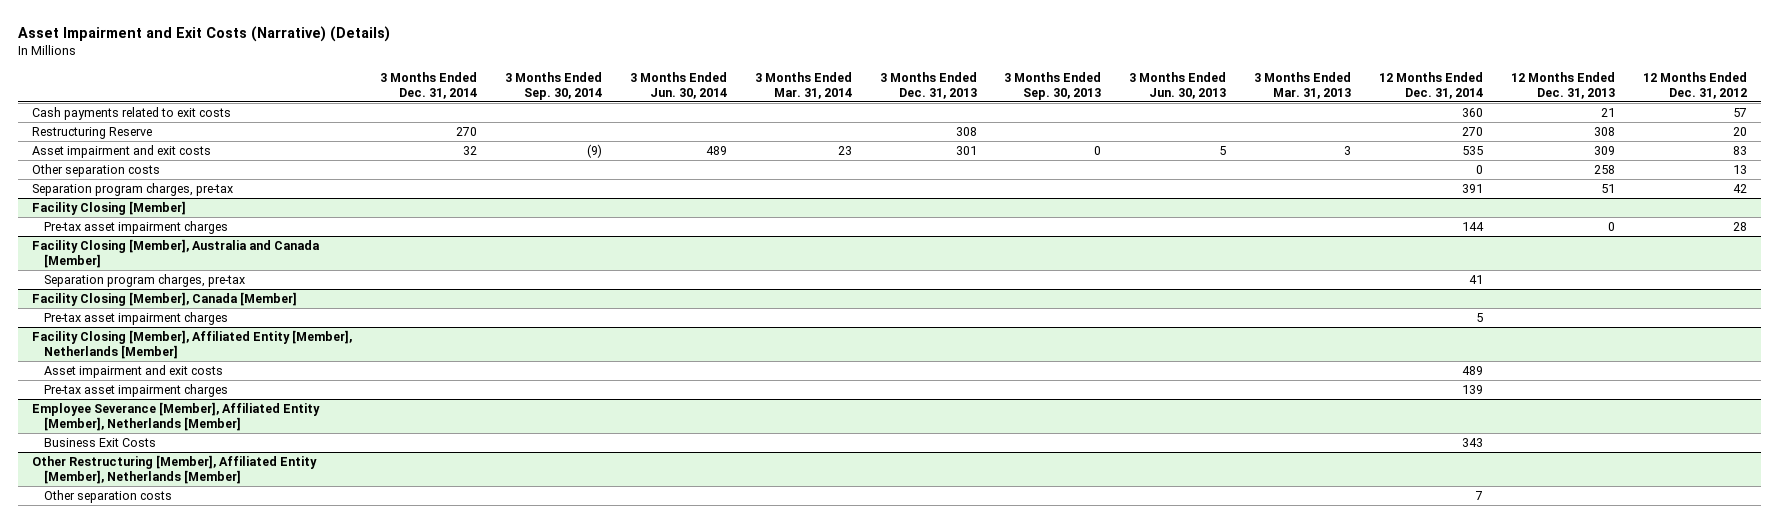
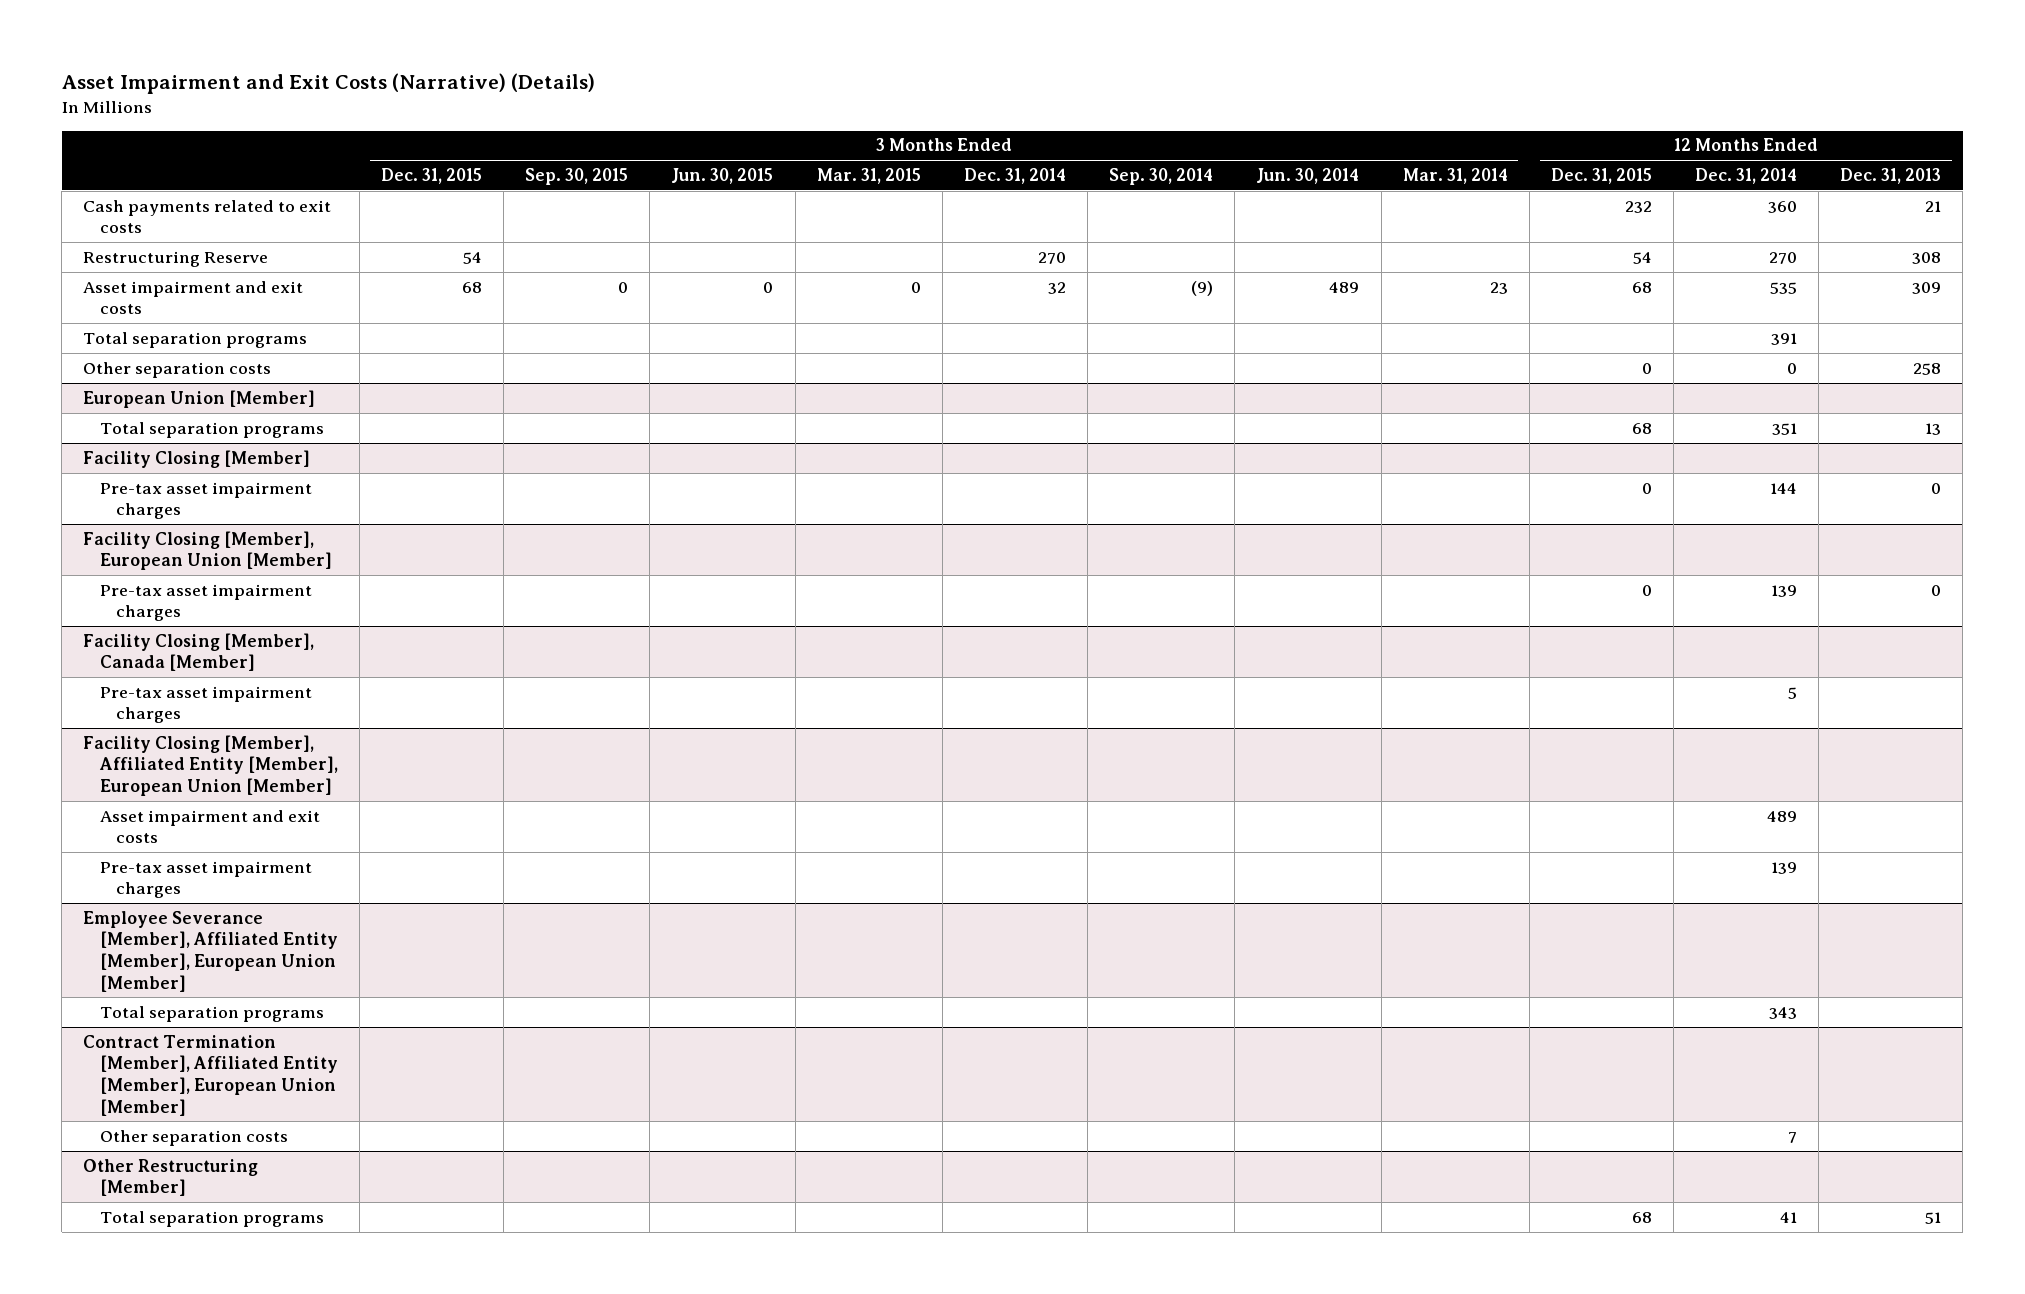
- | 3 Months Ended Dec. 31, 2014 | 3 Months Ended Sep. 30, 2014 | 3 Months Ended Jun. 30, 2014 | 3 Months Ended Mar. 31, 2014 | 3 Months Ended Dec. 31, 2013 | 3 Months Ended Sep. 30, 2013 | 3 Months Ended Jun. 30, 2013 | 3 Months Ended Mar. 31, 2013 | 12 Months Ended Dec. 31, 2014 | 12 Months Ended Dec. 31, 2013 | 12 Months Ended Dec. 31, 2012
+ | 3 Months Ended Dec. 31, 2015 | 3 Months Ended Sep. 30, 2015 | 3 Months Ended Jun. 30, 2015 | 3 Months Ended Mar. 31, 2015 | 3 Months Ended Dec. 31, 2014 | 3 Months Ended Sep. 30, 2014 | 3 Months Ended Jun. 30, 2014 | 3 Months Ended Mar. 31, 2014 | 12 Months Ended Dec. 31, 2015 | 12 Months Ended Dec. 31, 2014 | 12 Months Ended Dec. 31, 2013
+ Total separation programs | | | | | | | | | | 391 |
- Separation program charges, pre-tax | | | | | | | | | 391 | 51 | 42
+ European Union [Member]
+ Total separation programs | | | | | | | | | 68 | 351 | 13
- Facility Closing [Member], Australia and Canada [Member]
- Separation program charges, pre-tax | | | | | | | | | 41 | |
+ Facility Closing [Member], European Union [Member]
+ Pre-tax asset impairment charges | | | | | | | | | 0 | 139 | 0
- Facility Closing [Member], Affiliated Entity [Member], Netherlands [Member]
+ Facility Closing [Member], Affiliated Entity [Member], European Union [Member]
- Employee Severance [Member], Affiliated Entity [Member], Netherlands [Member]
- Business Exit Costs | | | | | | | | | 343 | |
- Other Restructuring [Member], Affiliated Entity [Member], Netherlands [Member]
+ Employee Severance [Member], Affiliated Entity [Member], European Union [Member]
+ Total separation programs | | | | | | | | | | 343 |
+ Contract Termination [Member], Affiliated Entity [Member], European Union [Member]
+ Other Restructuring [Member]
+ Total separation programs | | | | | | | | | 68 | 41 | 51

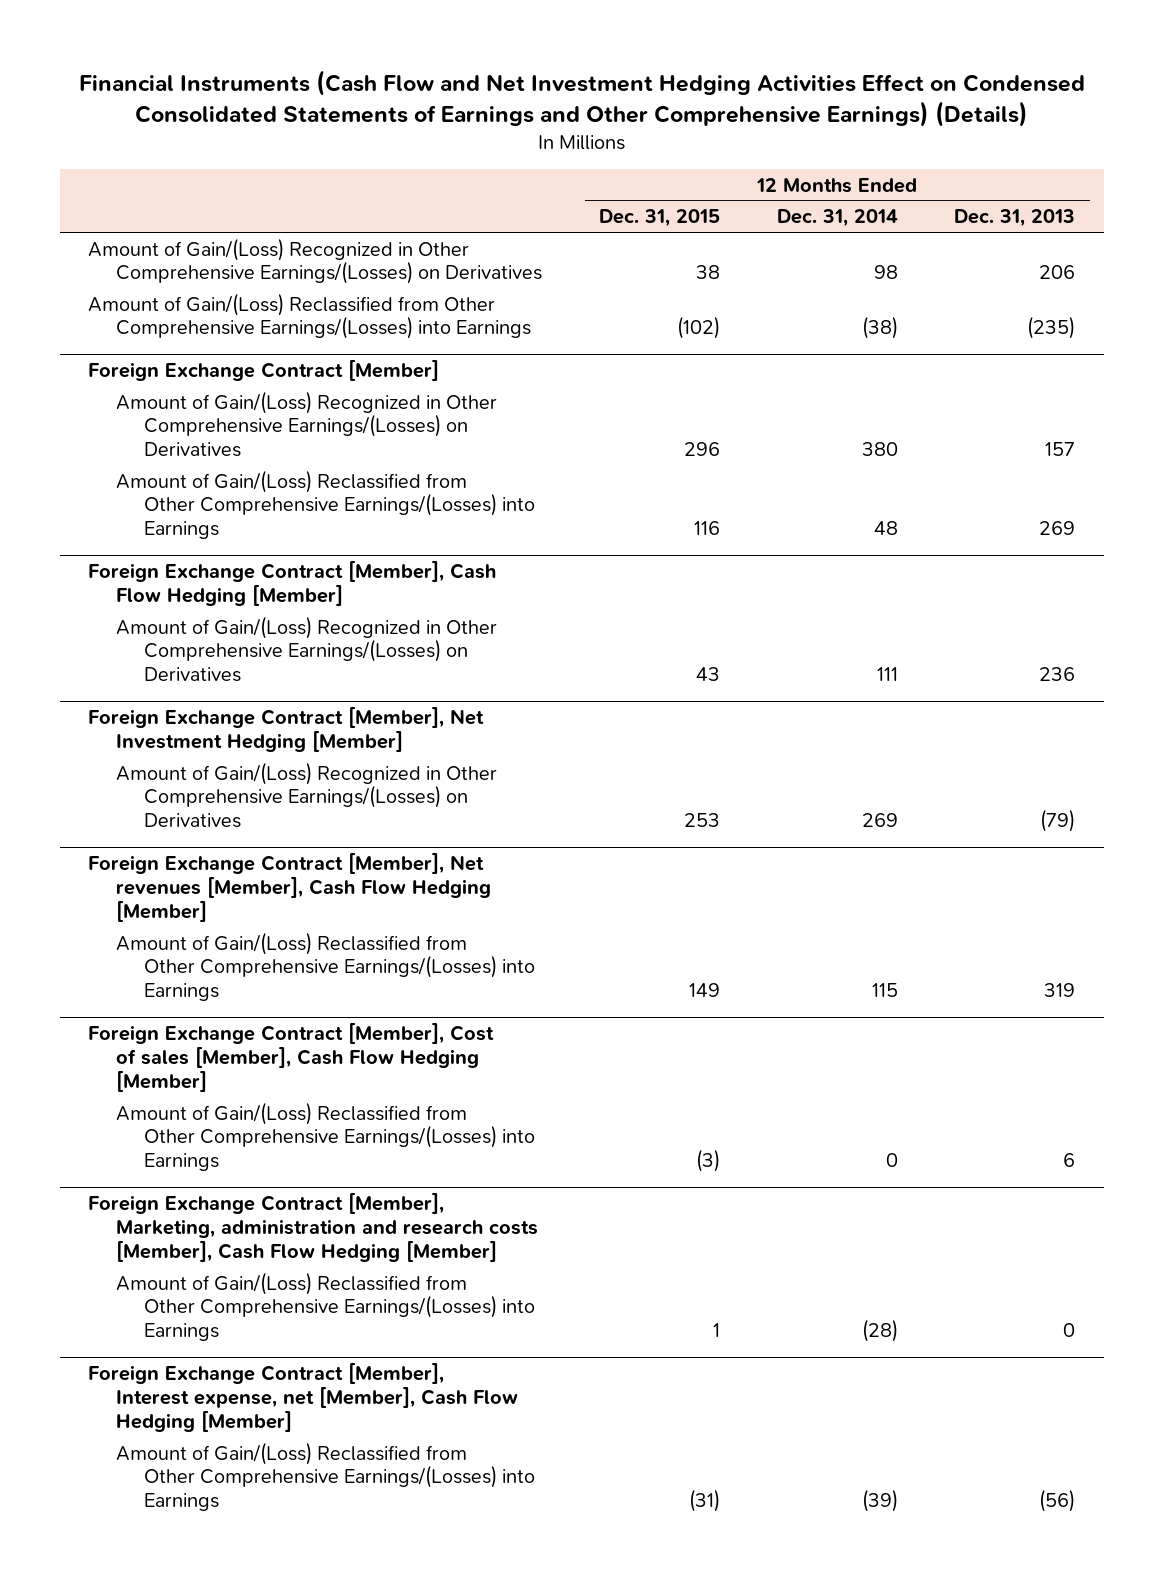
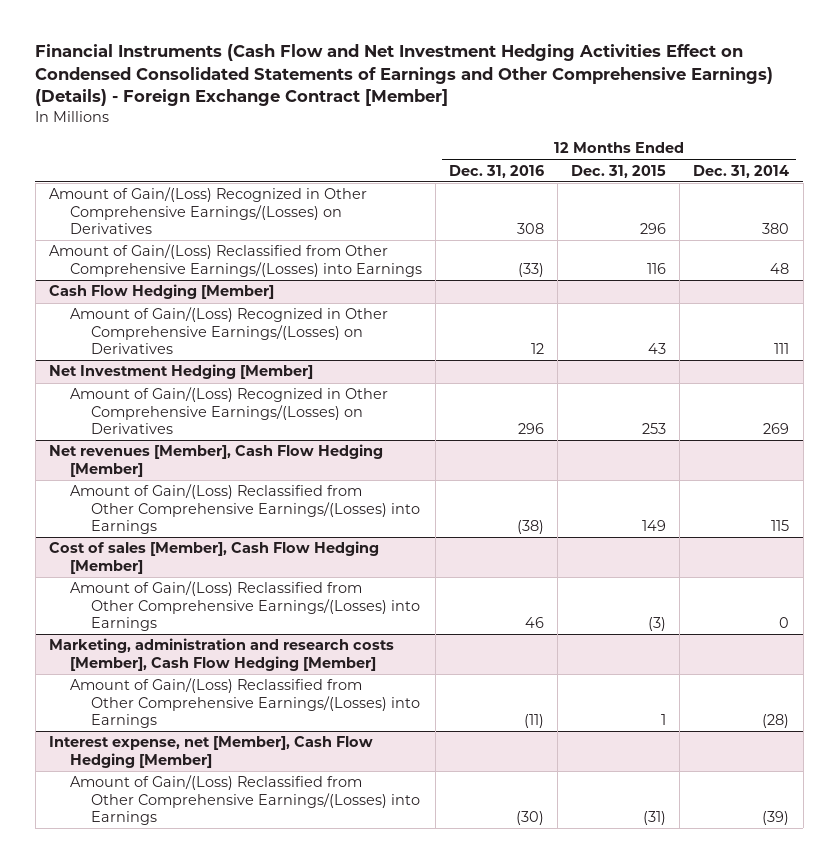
- Financial Instruments (Cash Flow and Net Investment Hedging Activities Effect on Condensed Consolidated Statements of Earnings and Other Comprehensive Earnings) (Details)
+ Financial Instruments (Cash Flow and Net Investment Hedging Activities Effect on Condensed Consolidated Statements of Earnings and Other Comprehensive Earnings) (Details) - Foreign Exchange Contract [Member]
- | 12 Months Ended Dec. 31, 2015 | 12 Months Ended Dec. 31, 2014 | 12 Months Ended Dec. 31, 2013
+ | 12 Months Ended Dec. 31, 2016 | 12 Months Ended Dec. 31, 2015 | 12 Months Ended Dec. 31, 2014
- Amount of Gain/(Loss) Recognized in Other Comprehensive Earnings/(Losses) on Derivatives | 38 | 98 | 206
- Amount of Gain/(Loss) Reclassified from Other Comprehensive Earnings/(Losses) into Earnings | (102) | (38) | (235)
- Foreign Exchange Contract [Member]
- Foreign Exchange Contract [Member], Cash Flow Hedging [Member]
+ Cash Flow Hedging [Member]
- Foreign Exchange Contract [Member], Net Investment Hedging [Member]
+ Net Investment Hedging [Member]
- Foreign Exchange Contract [Member], Net revenues [Member], Cash Flow Hedging [Member]
+ Net revenues [Member], Cash Flow Hedging [Member]
- Foreign Exchange Contract [Member], Cost of sales [Member], Cash Flow Hedging [Member]
+ Cost of sales [Member], Cash Flow Hedging [Member]
- Foreign Exchange Contract [Member], Marketing, administration and research costs [Member], Cash Flow Hedging [Member]
+ Marketing, administration and research costs [Member], Cash Flow Hedging [Member]
- Foreign Exchange Contract [Member], Interest expense, net [Member], Cash Flow Hedging [Member]
+ Interest expense, net [Member], Cash Flow Hedging [Member]

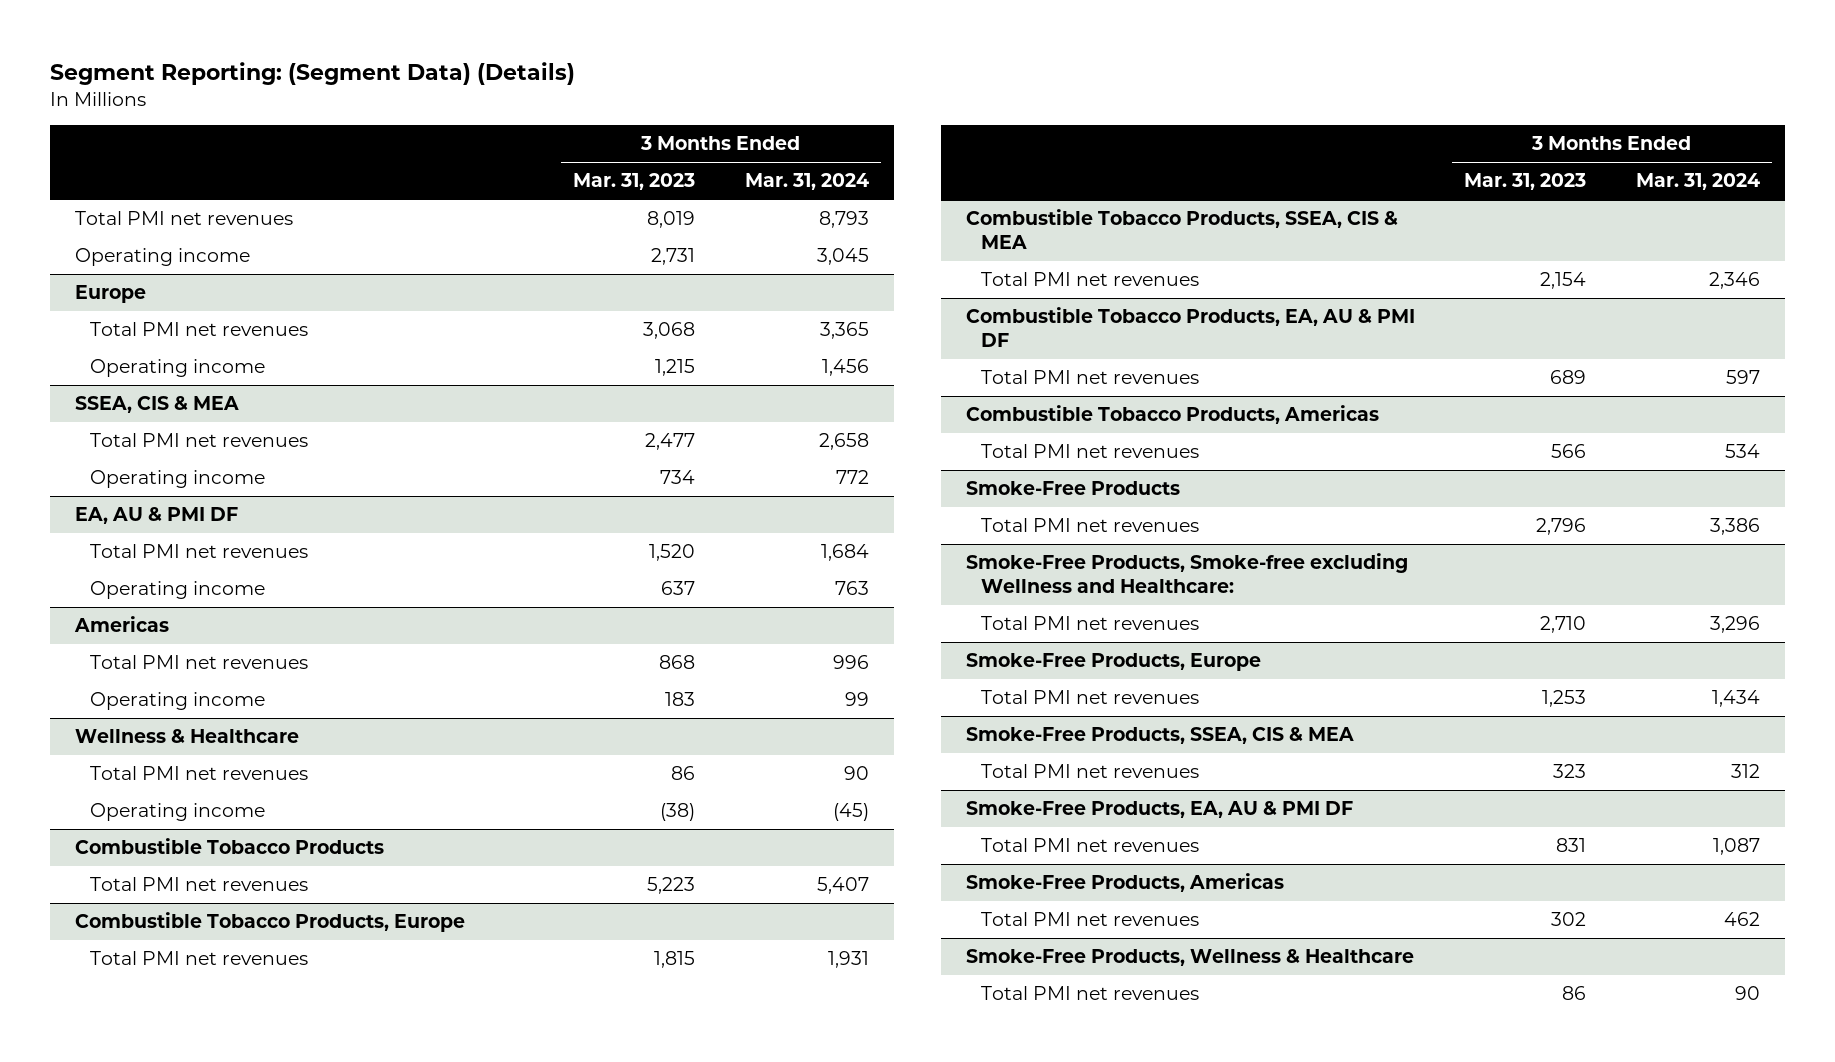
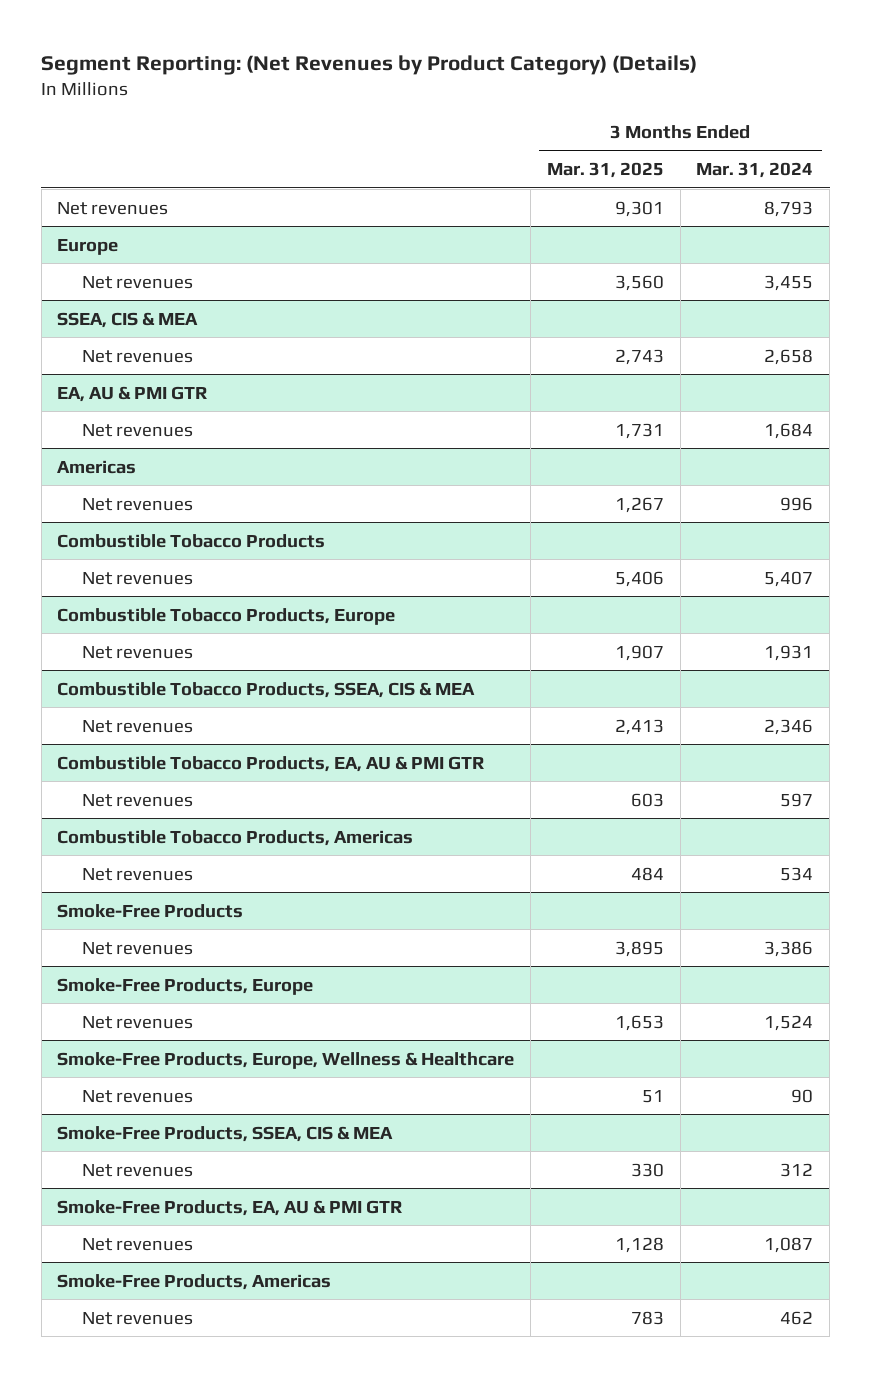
- Segment Reporting: (Segment Data) (Details)
+ Segment Reporting: (Net Revenues by Product Category) (Details)
- | 3 Months Ended Mar. 31, 2023 | 3 Months Ended Mar. 31, 2024
+ | 3 Months Ended Mar. 31, 2025 | 3 Months Ended Mar. 31, 2024
- Total PMI net revenues | 8,019 | 8,793
- Operating income | 2,731 | 3,045
+ Net revenues | 9,301 | 8,793
@ Europe
- Total PMI net revenues | 3,068 | 3,365
- Operating income | 1,215 | 1,456
+ Net revenues | 3,560 | 3,455
@ SSEA, CIS & MEA
- Total PMI net revenues | 2,477 | 2,658
- Operating income | 734 | 772
- EA, AU & PMI DF
- Total PMI net revenues | 1,520 | 1,684
- Operating income | 637 | 763
@ SSEA, CIS & MEA
+ Net revenues | 2,743 | 2,658
+ EA, AU & PMI GTR
+ Net revenues | 1,731 | 1,684
@ Americas
- Total PMI net revenues | 868 | 996
- Operating income | 183 | 99
- Wellness & Healthcare
- Total PMI net revenues | 86 | 90
- Operating income | (38) | (45)
@ Americas
+ Net revenues | 1,267 | 996
@ Combustible Tobacco Products
- Total PMI net revenues | 5,223 | 5,407
+ Net revenues | 5,406 | 5,407
@ Combustible Tobacco Products, Europe
- Total PMI net revenues | 1,815 | 1,931
+ Net revenues | 1,907 | 1,931
@ Combustible Tobacco Products, SSEA, CIS & MEA
- Total PMI net revenues | 2,154 | 2,346
- Combustible Tobacco Products, EA, AU & PMI DF
- Total PMI net revenues | 689 | 597
@ Combustible Tobacco Products, SSEA, CIS & MEA
+ Net revenues | 2,413 | 2,346
+ Combustible Tobacco Products, EA, AU & PMI GTR
+ Net revenues | 603 | 597
@ Combustible Tobacco Products, Americas
- Total PMI net revenues | 566 | 534
+ Net revenues | 484 | 534
@ Smoke-Free Products
- Total PMI net revenues | 2,796 | 3,386
- Smoke-Free Products, Smoke-free excluding Wellness and Healthcare:
- Total PMI net revenues | 2,710 | 3,296
@ Smoke-Free Products
+ Net revenues | 3,895 | 3,386
@ Smoke-Free Products, Europe
- Total PMI net revenues | 1,253 | 1,434
+ Net revenues | 1,653 | 1,524
+ Smoke-Free Products, Europe, Wellness & Healthcare
+ Net revenues | 51 | 90
@ Smoke-Free Products, SSEA, CIS & MEA
- Total PMI net revenues | 323 | 312
- Smoke-Free Products, EA, AU & PMI DF
- Total PMI net revenues | 831 | 1,087
@ Smoke-Free Products, SSEA, CIS & MEA
+ Net revenues | 330 | 312
+ Smoke-Free Products, EA, AU & PMI GTR
+ Net revenues | 1,128 | 1,087
@ Smoke-Free Products, Americas
- Total PMI net revenues | 302 | 462
- Smoke-Free Products, Wellness & Healthcare
- Total PMI net revenues | 86 | 90
@ Smoke-Free Products, Americas
+ Net revenues | 783 | 462

